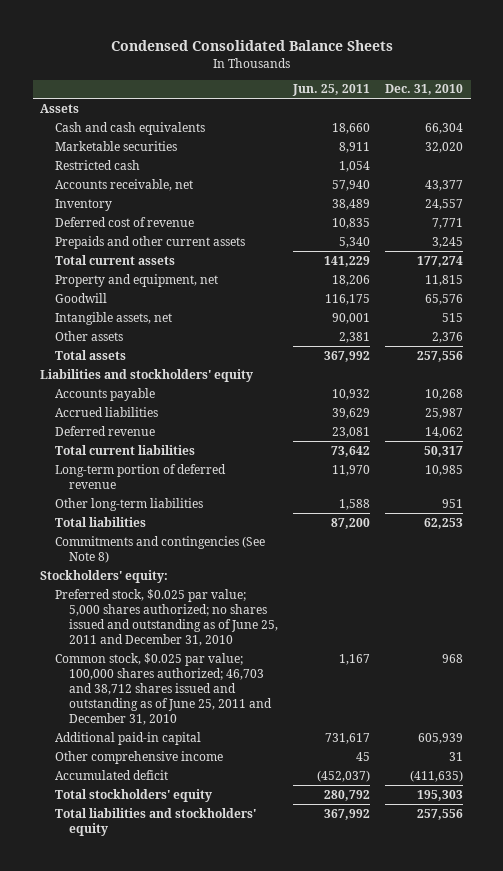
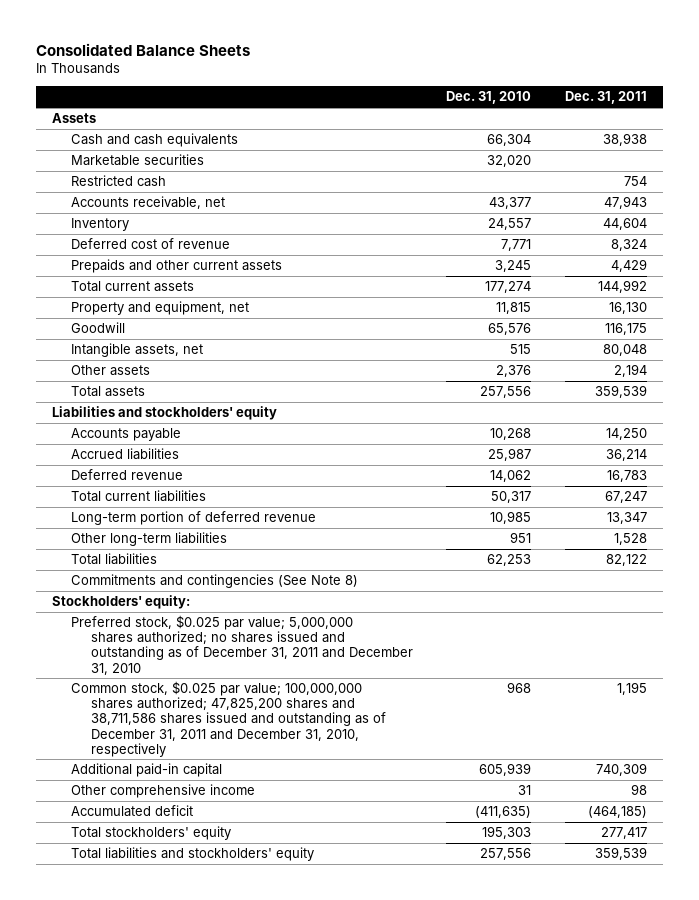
- Condensed Consolidated Balance Sheets
+ Consolidated Balance Sheets
- | Jun. 25, 2011 | Dec. 31, 2010
+ | Dec. 31, 2010 | Dec. 31, 2011
- Preferred stock, $0.025 par value; 5,000 shares authorized; no shares issued and outstanding as of June 25, 2011 and December 31, 2010
- Common stock, $0.025 par value; 100,000 shares authorized; 46,703 and 38,712 shares issued and outstanding as of June 25, 2011 and December 31, 2010 | 1,167 | 968
+ Preferred stock, $0.025 par value; 5,000,000 shares authorized; no shares issued and outstanding as of December 31, 2011 and December 31, 2010
+ Common stock, $0.025 par value; 100,000,000 shares authorized; 47,825,200 shares and 38,711,586 shares issued and outstanding as of December 31, 2011 and December 31, 2010, respectively | 968 | 1,195

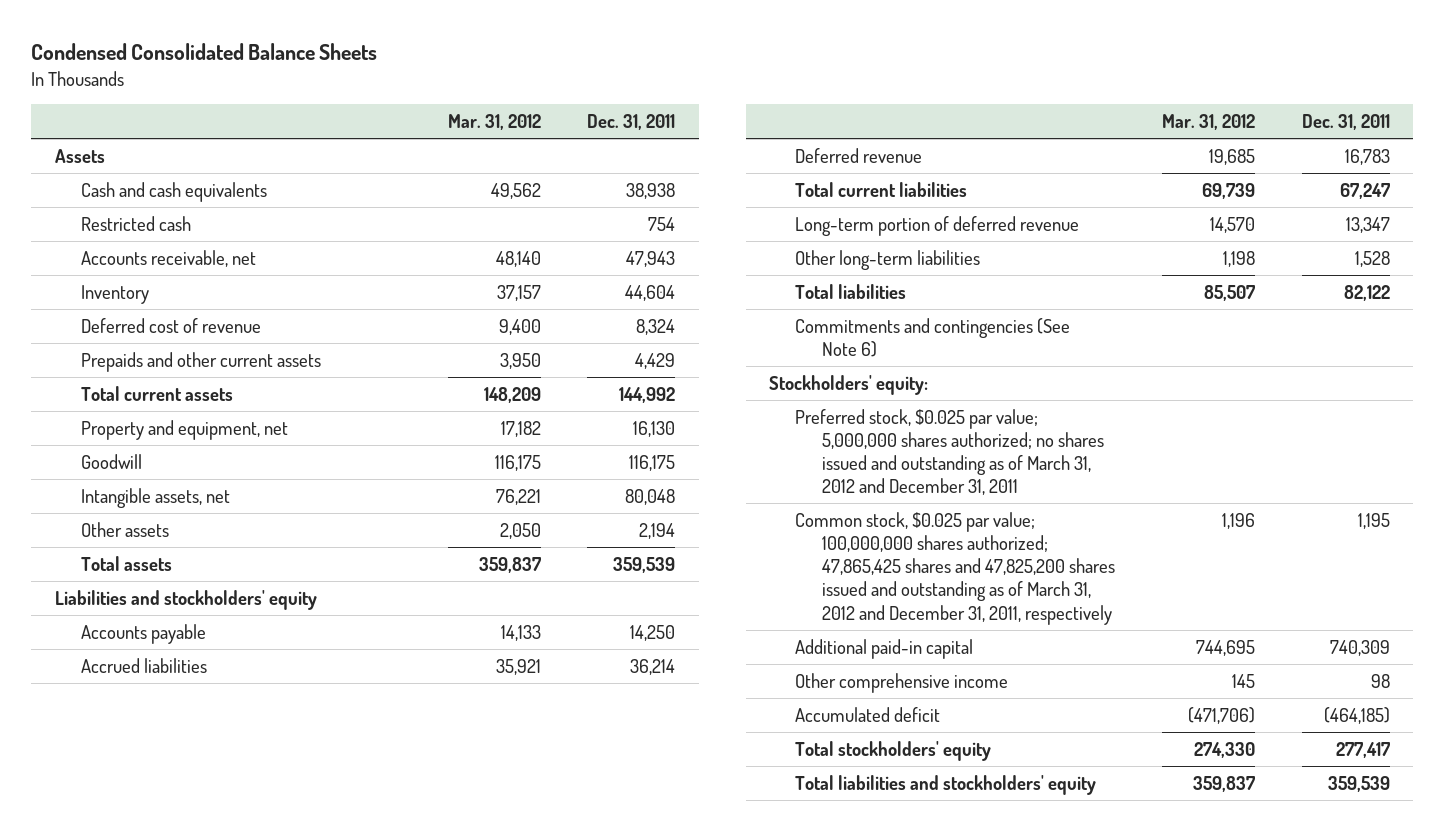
- Consolidated Balance Sheets
+ Condensed Consolidated Balance Sheets
- | Dec. 31, 2010 | Dec. 31, 2011
+ | Mar. 31, 2012 | Dec. 31, 2011
- Marketable securities | 32,020 |
- Commitments and contingencies (See Note 8)
+ Commitments and contingencies (See Note 6)
- Preferred stock, $0.025 par value; 5,000,000 shares authorized; no shares issued and outstanding as of December 31, 2011 and December 31, 2010
- Common stock, $0.025 par value; 100,000,000 shares authorized; 47,825,200 shares and 38,711,586 shares issued and outstanding as of December 31, 2011 and December 31, 2010, respectively | 968 | 1,195
+ Preferred stock, $0.025 par value; 5,000,000 shares authorized; no shares issued and outstanding as of March 31, 2012 and December 31, 2011
+ Common stock, $0.025 par value; 100,000,000 shares authorized; 47,865,425 shares and 47,825,200 shares issued and outstanding as of March 31, 2012 and December 31, 2011, respectively | 1,196 | 1,195

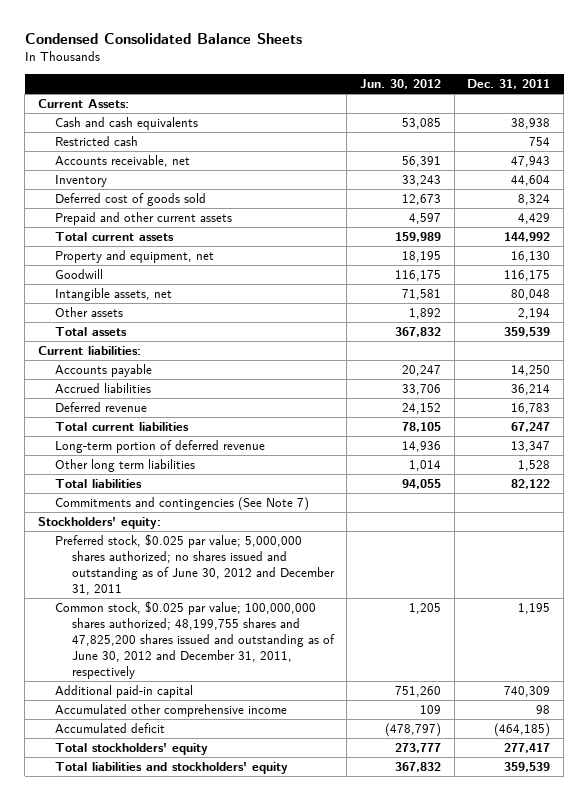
- | Mar. 31, 2012 | Dec. 31, 2011
+ | Jun. 30, 2012 | Dec. 31, 2011
- Assets
+ Current Assets:
- Deferred cost of revenue | 9,400 | 8,324
- Prepaids and other current assets | 3,950 | 4,429
+ Deferred cost of goods sold | 12,673 | 8,324
+ Prepaid and other current assets | 4,597 | 4,429
- Liabilities and stockholders' equity
+ Current liabilities:
- Other long-term liabilities | 1,198 | 1,528
+ Other long term liabilities | 1,014 | 1,528
- Commitments and contingencies (See Note 6)
+ Commitments and contingencies (See Note 7)
- Preferred stock, $0.025 par value; 5,000,000 shares authorized; no shares issued and outstanding as of March 31, 2012 and December 31, 2011
- Common stock, $0.025 par value; 100,000,000 shares authorized; 47,865,425 shares and 47,825,200 shares issued and outstanding as of March 31, 2012 and December 31, 2011, respectively | 1,196 | 1,195
+ Preferred stock, $0.025 par value; 5,000,000 shares authorized; no shares issued and outstanding as of June 30, 2012 and December 31, 2011
+ Common stock, $0.025 par value; 100,000,000 shares authorized; 48,199,755 shares and 47,825,200 shares issued and outstanding as of June 30, 2012 and December 31, 2011, respectively | 1,205 | 1,195
- Other comprehensive income | 145 | 98
+ Accumulated other comprehensive income | 109 | 98

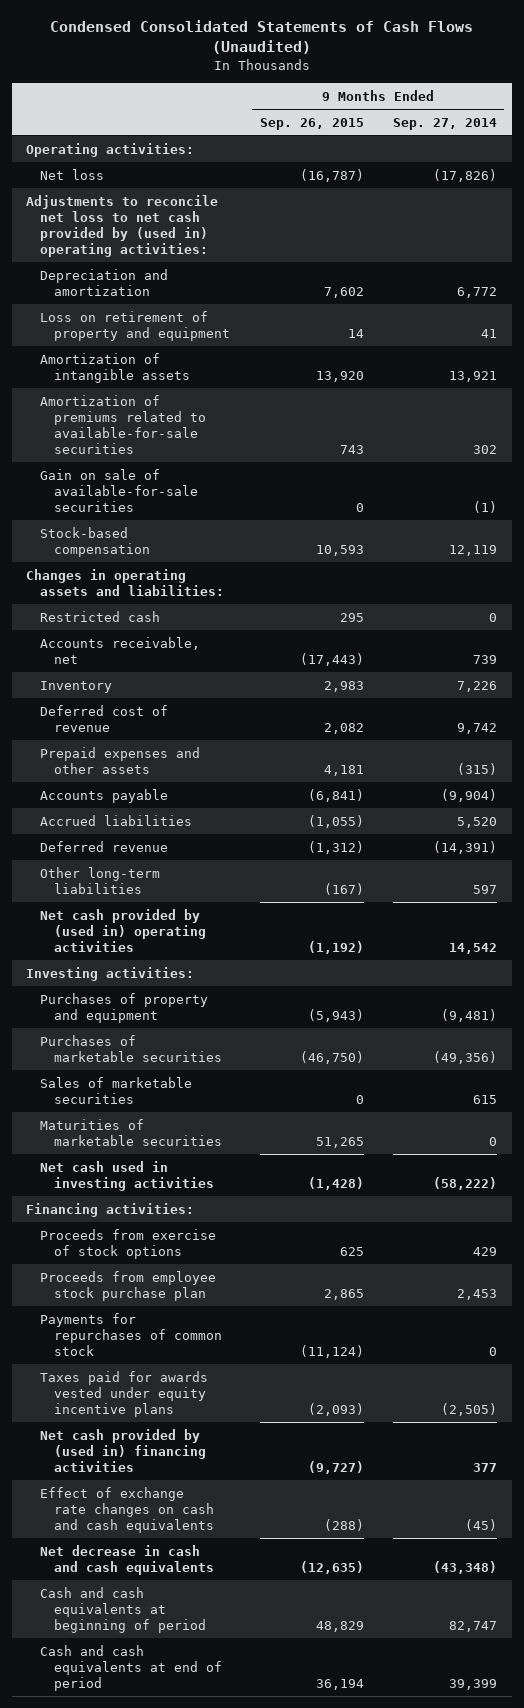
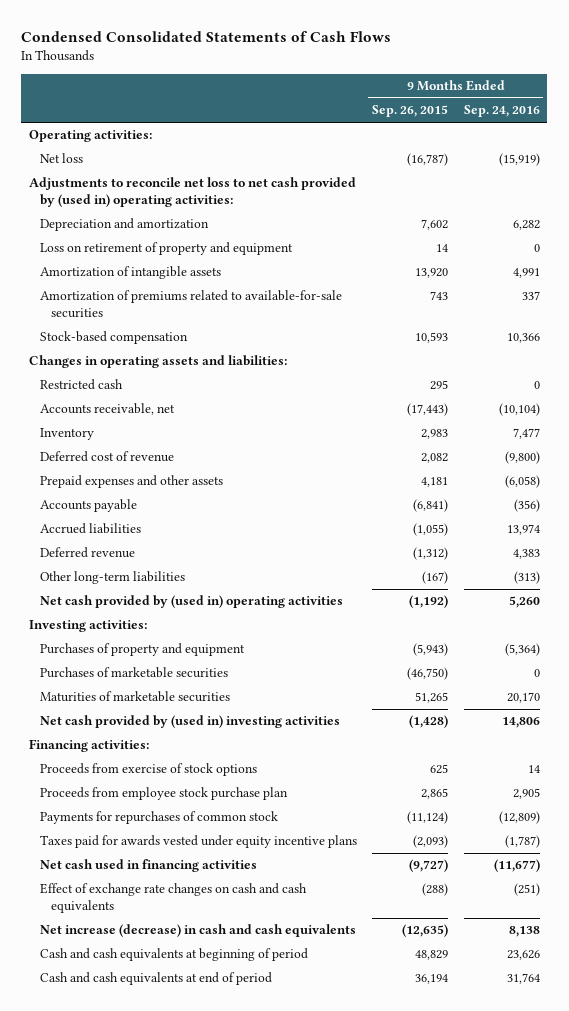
- Condensed Consolidated Statements of Cash Flows (Unaudited)
+ Condensed Consolidated Statements of Cash Flows
- | 9 Months Ended Sep. 26, 2015 | 9 Months Ended Sep. 27, 2014
+ | 9 Months Ended Sep. 26, 2015 | 9 Months Ended Sep. 24, 2016
- Gain on sale of available-for-sale securities | 0 | (1)
- Sales of marketable securities | 0 | 615
- Net cash used in investing activities | (1,428) | (58,222)
+ Net cash provided by (used in) investing activities | (1,428) | 14,806
- Net cash provided by (used in) financing activities | (9,727) | 377
+ Net cash used in financing activities | (9,727) | (11,677)
- Net decrease in cash and cash equivalents | (12,635) | (43,348)
+ Net increase (decrease) in cash and cash equivalents | (12,635) | 8,138

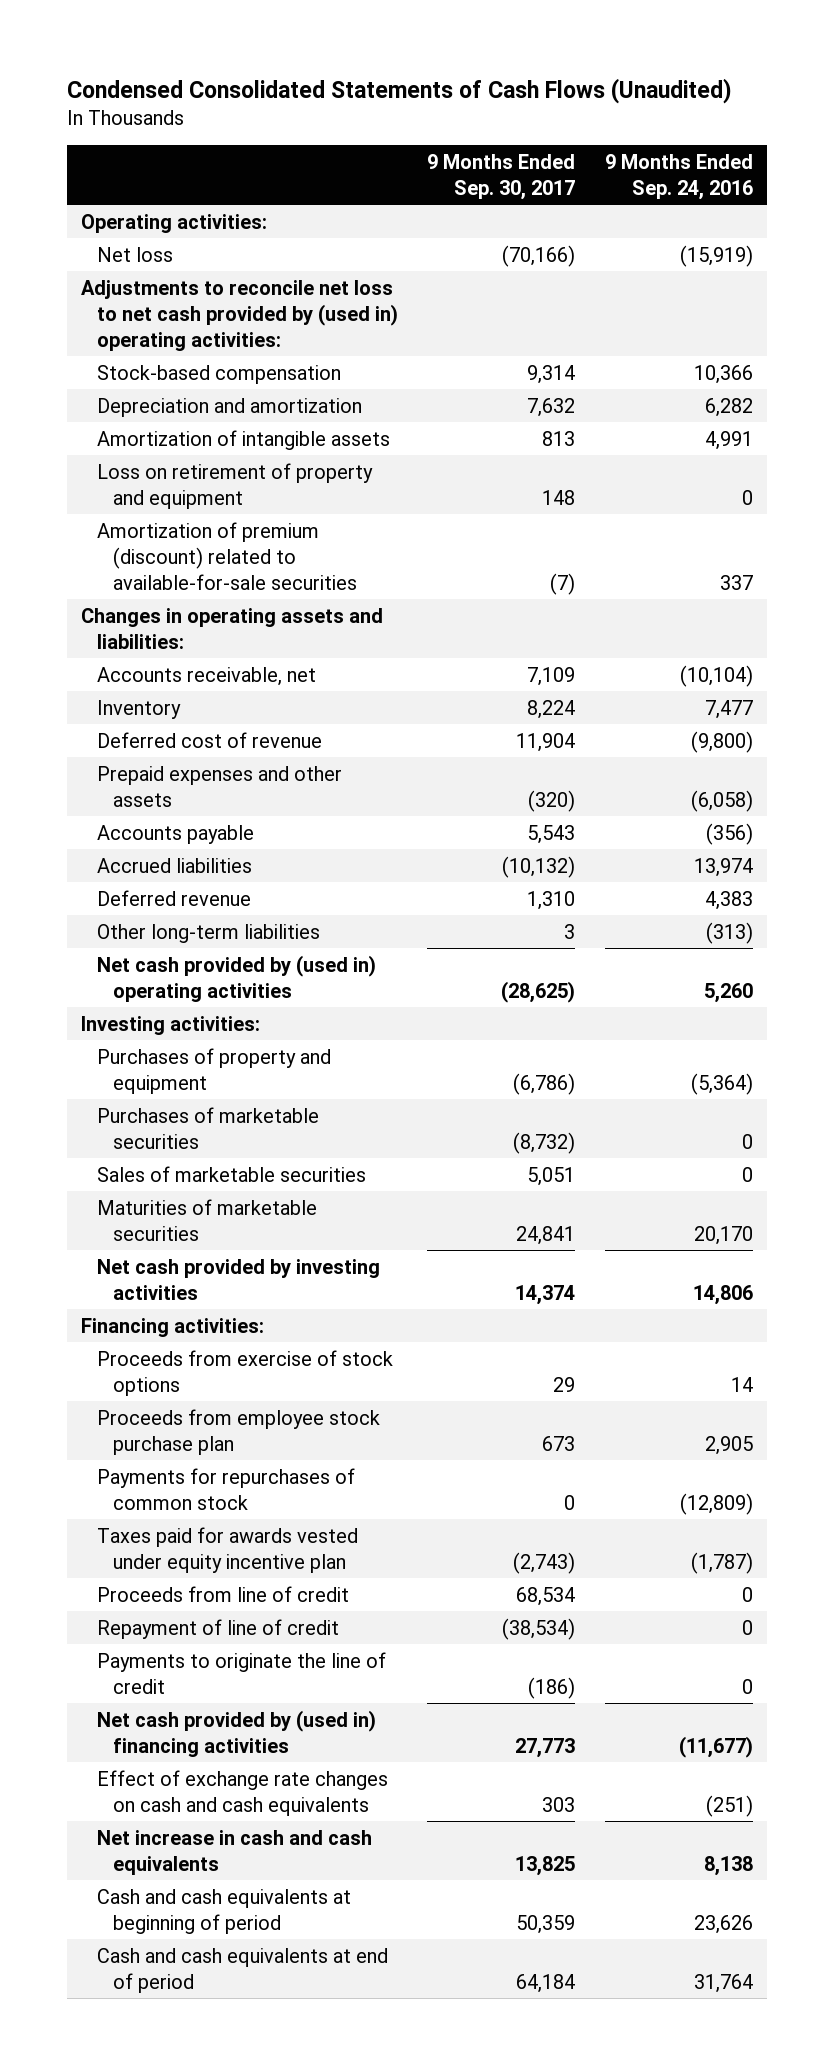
- Condensed Consolidated Statements of Cash Flows
+ Condensed Consolidated Statements of Cash Flows (Unaudited)
- | 9 Months Ended Sep. 26, 2015 | 9 Months Ended Sep. 24, 2016
+ | 9 Months Ended Sep. 30, 2017 | 9 Months Ended Sep. 24, 2016
moved up: Stock-based compensation | 9,314 | 10,366
- Amortization of premiums related to available-for-sale securities | 743 | 337
moved down: Loss on retirement of property and equipment | 148 | 0
+ Amortization of premium (discount) related to available-for-sale securities | (7) | 337
- Restricted cash | 295 | 0
+ Sales of marketable securities | 5,051 | 0
- Net cash provided by (used in) investing activities | (1,428) | 14,806
+ Net cash provided by investing activities | 14,374 | 14,806
- Taxes paid for awards vested under equity incentive plans | (2,093) | (1,787)
- Net cash used in financing activities | (9,727) | (11,677)
+ Taxes paid for awards vested under equity incentive plan | (2,743) | (1,787)
+ Proceeds from line of credit | 68,534 | 0
+ Repayment of line of credit | (38,534) | 0
+ Payments to originate the line of credit | (186) | 0
+ Net cash provided by (used in) financing activities | 27,773 | (11,677)
- Net increase (decrease) in cash and cash equivalents | (12,635) | 8,138
+ Net increase in cash and cash equivalents | 13,825 | 8,138

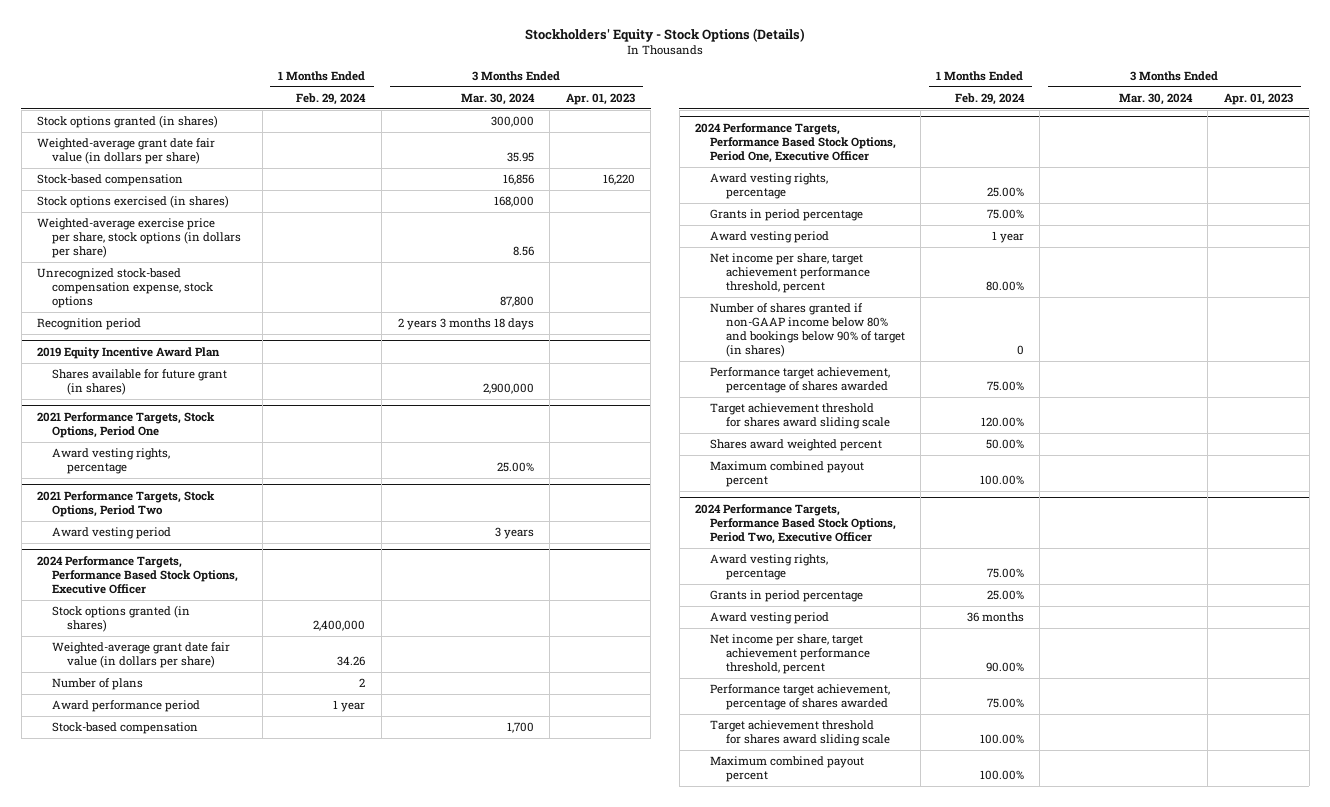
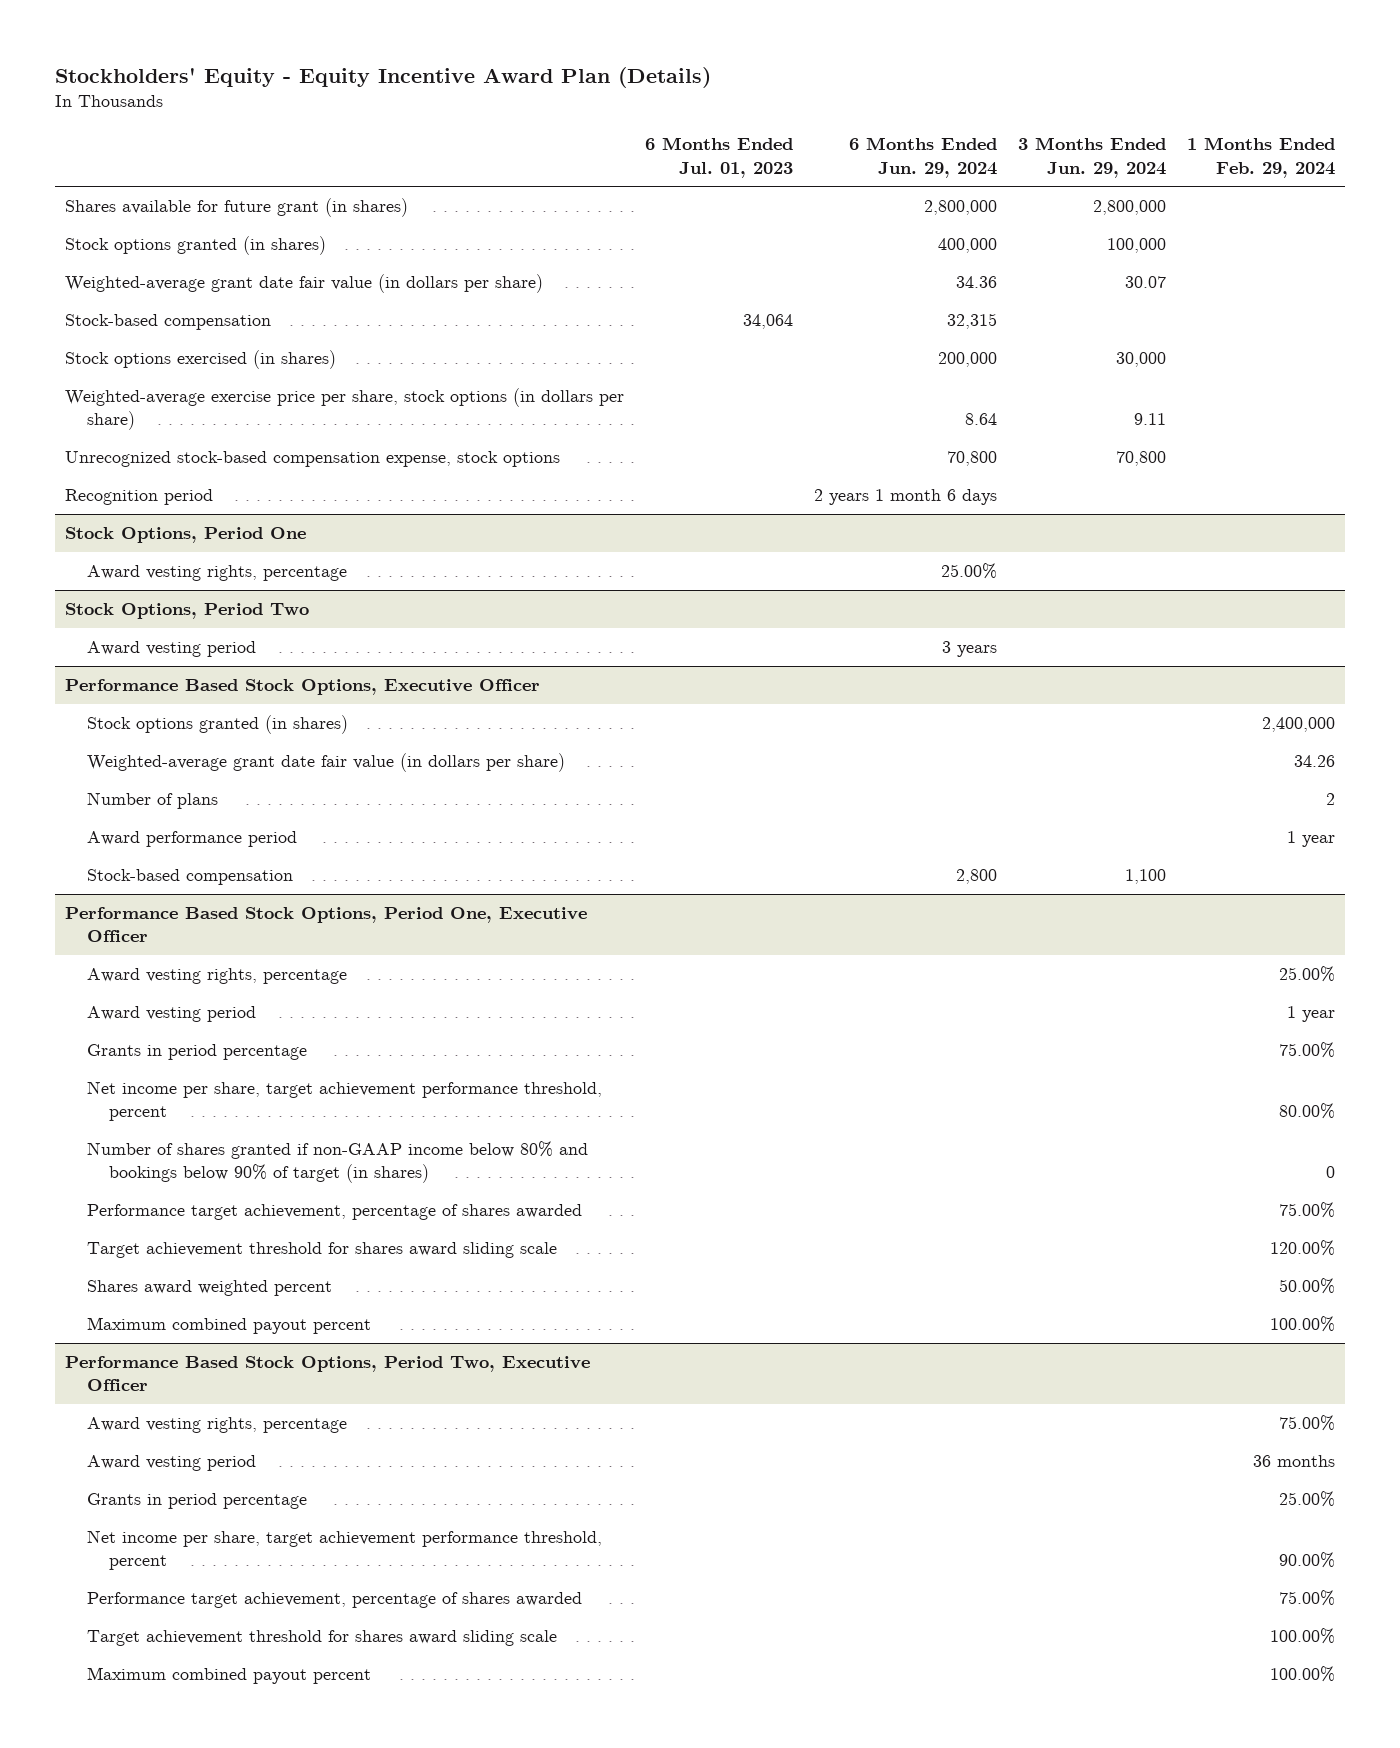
- Stockholders' Equity - Stock Options (Details)
+ Stockholders' Equity - Equity Incentive Award Plan (Details)
- | 1 Months Ended Feb. 29, 2024 | 3 Months Ended Mar. 30, 2024 | 3 Months Ended Apr. 01, 2023
+ | 6 Months Ended Jul. 01, 2023 | 6 Months Ended Jun. 29, 2024 | 3 Months Ended Jun. 29, 2024 | 1 Months Ended Feb. 29, 2024
+ Shares available for future grant (in shares) | | 2,800,000 | 2,800,000 |
- 2019 Equity Incentive Award Plan
- Shares available for future grant (in shares) | | 2,900,000 |
- 2021 Performance Targets, Stock Options, Period One
+ Stock Options, Period One
- 2021 Performance Targets, Stock Options, Period Two
+ Stock Options, Period Two
- 2024 Performance Targets, Performance Based Stock Options, Executive Officer
+ Performance Based Stock Options, Executive Officer
- 2024 Performance Targets, Performance Based Stock Options, Period One, Executive Officer
+ Performance Based Stock Options, Period One, Executive Officer
- Grants in period percentage | 75.00% | |
+ Grants in period percentage | | | | 75.00%
- 2024 Performance Targets, Performance Based Stock Options, Period Two, Executive Officer
+ Performance Based Stock Options, Period Two, Executive Officer
- Grants in period percentage | 25.00% | |
+ Grants in period percentage | | | | 25.00%

